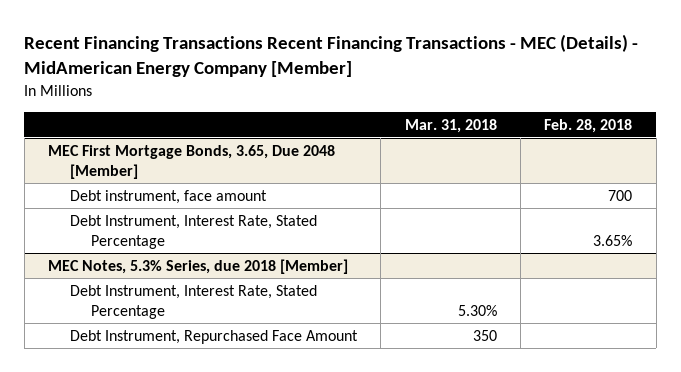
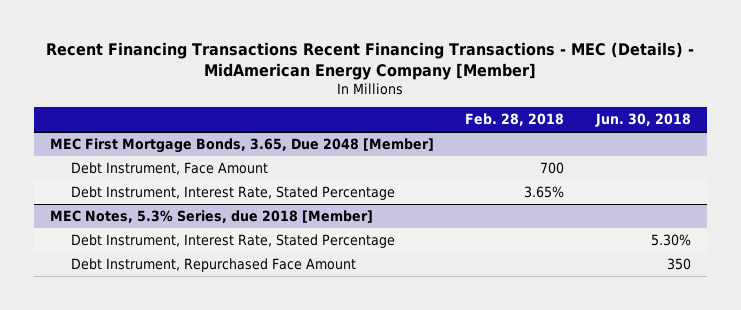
- | Mar. 31, 2018 | Feb. 28, 2018
+ | Feb. 28, 2018 | Jun. 30, 2018
@ MEC First Mortgage Bonds, 3.65, Due 2048 [Member]
- Debt instrument, face amount | | 700
+ Debt Instrument, Face Amount | 700 |

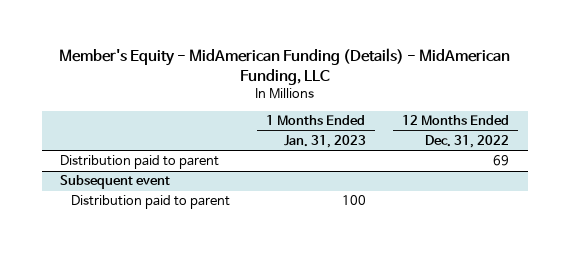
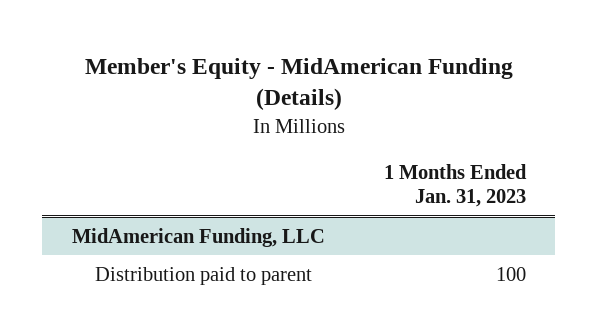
- Member's Equity - MidAmerican Funding (Details) - MidAmerican Funding, LLC
+ Member's Equity - MidAmerican Funding (Details)
- | 1 Months Ended Jan. 31, 2023 | 12 Months Ended Dec. 31, 2022
+ | 1 Months Ended Jan. 31, 2023
- Distribution paid to parent | | 69
- Subsequent event
+ MidAmerican Funding, LLC

